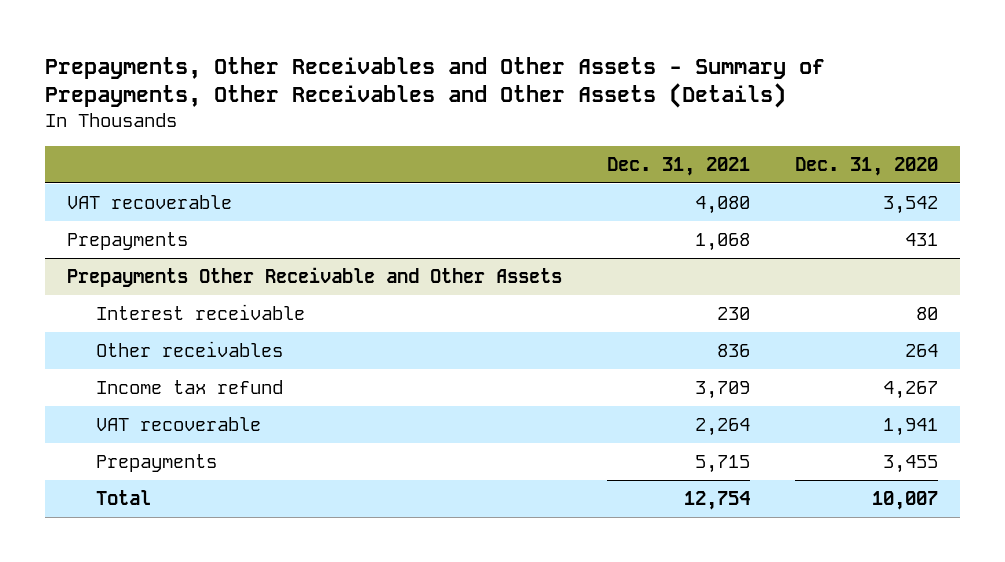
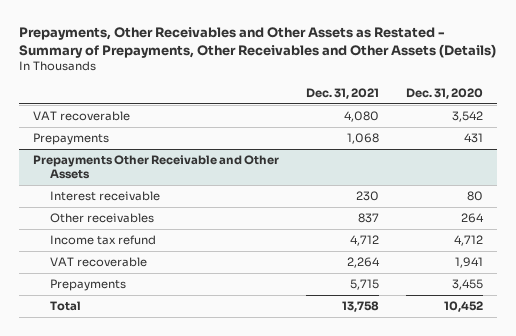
- Prepayments, Other Receivables and Other Assets - Summary of Prepayments, Other Receivables and Other Assets (Details)
+ Prepayments, Other Receivables and Other Assets as Restated - Summary of Prepayments, Other Receivables and Other Assets (Details)
@ Prepayments Other Receivable and Other Assets
- Other receivables | 836 | 264
- Income tax refund | 3,709 | 4,267
+ Other receivables | 837 | 264
+ Income tax refund | 4,712 | 4,712
- Total | 12,754 | 10,007
+ Total | 13,758 | 10,452

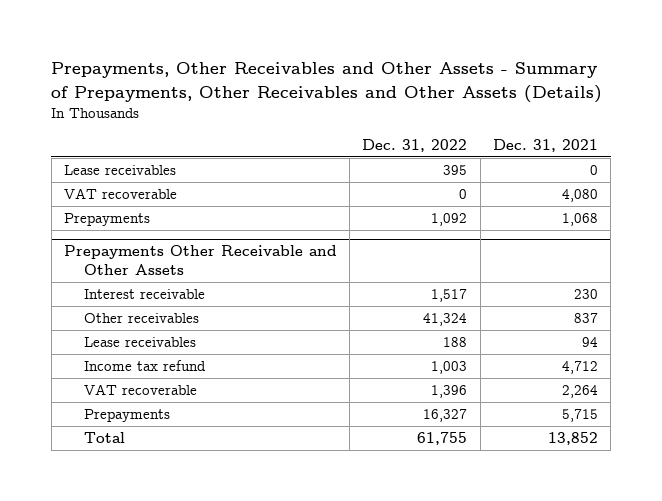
- Prepayments, Other Receivables and Other Assets as Restated - Summary of Prepayments, Other Receivables and Other Assets (Details)
+ Prepayments, Other Receivables and Other Assets - Summary of Prepayments, Other Receivables and Other Assets (Details)
- | Dec. 31, 2021 | Dec. 31, 2020
+ | Dec. 31, 2022 | Dec. 31, 2021
+ Lease receivables | 395 | 0
@ Prepayments Other Receivable and Other Assets
+ Lease receivables | 188 | 94
- Total | 13,758 | 10,452
+ Total | 61,755 | 13,852

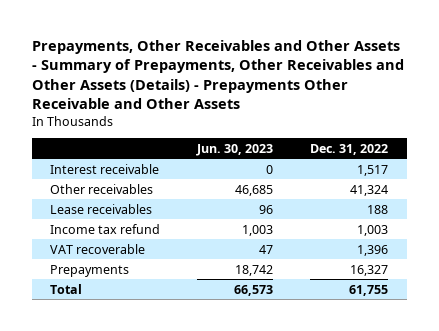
- Prepayments, Other Receivables and Other Assets - Summary of Prepayments, Other Receivables and Other Assets (Details)
+ Prepayments, Other Receivables and Other Assets - Summary of Prepayments, Other Receivables and Other Assets (Details) - Prepayments Other Receivable and Other Assets
- | Dec. 31, 2022 | Dec. 31, 2021
+ | Jun. 30, 2023 | Dec. 31, 2022
- Lease receivables | 395 | 0
- VAT recoverable | 0 | 4,080
- Prepayments | 1,092 | 1,068
- Prepayments Other Receivable and Other Assets

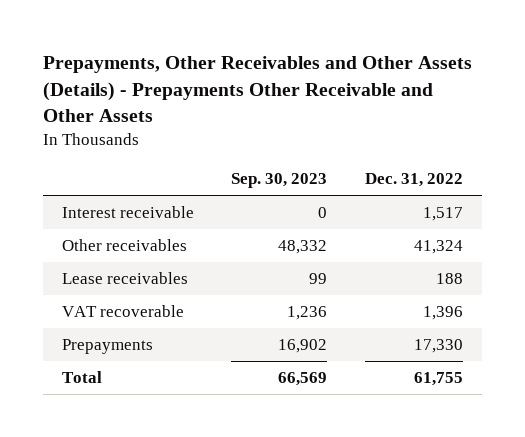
- Prepayments, Other Receivables and Other Assets - Summary of Prepayments, Other Receivables and Other Assets (Details) - Prepayments Other Receivable and Other Assets
+ Prepayments, Other Receivables and Other Assets (Details) - Prepayments Other Receivable and Other Assets
- | Jun. 30, 2023 | Dec. 31, 2022
+ | Sep. 30, 2023 | Dec. 31, 2022
- Income tax refund | 1,003 | 1,003
- Prepayments | 18,742 | 16,327
+ Prepayments | 16,902 | 17,330

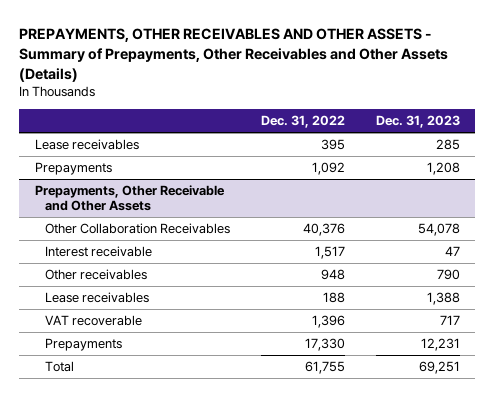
- Prepayments, Other Receivables and Other Assets (Details) - Prepayments Other Receivable and Other Assets
+ PREPAYMENTS, OTHER RECEIVABLES AND OTHER ASSETS - Summary of Prepayments, Other Receivables and Other Assets (Details)
- | Sep. 30, 2023 | Dec. 31, 2022
+ | Dec. 31, 2022 | Dec. 31, 2023
+ Lease receivables | 395 | 285
+ Prepayments | 1,092 | 1,208
+ Prepayments, Other Receivable and Other Assets
+ Other Collaboration Receivables | 40,376 | 54,078
- Other receivables | 48,332 | 41,324
+ Other receivables | 948 | 790

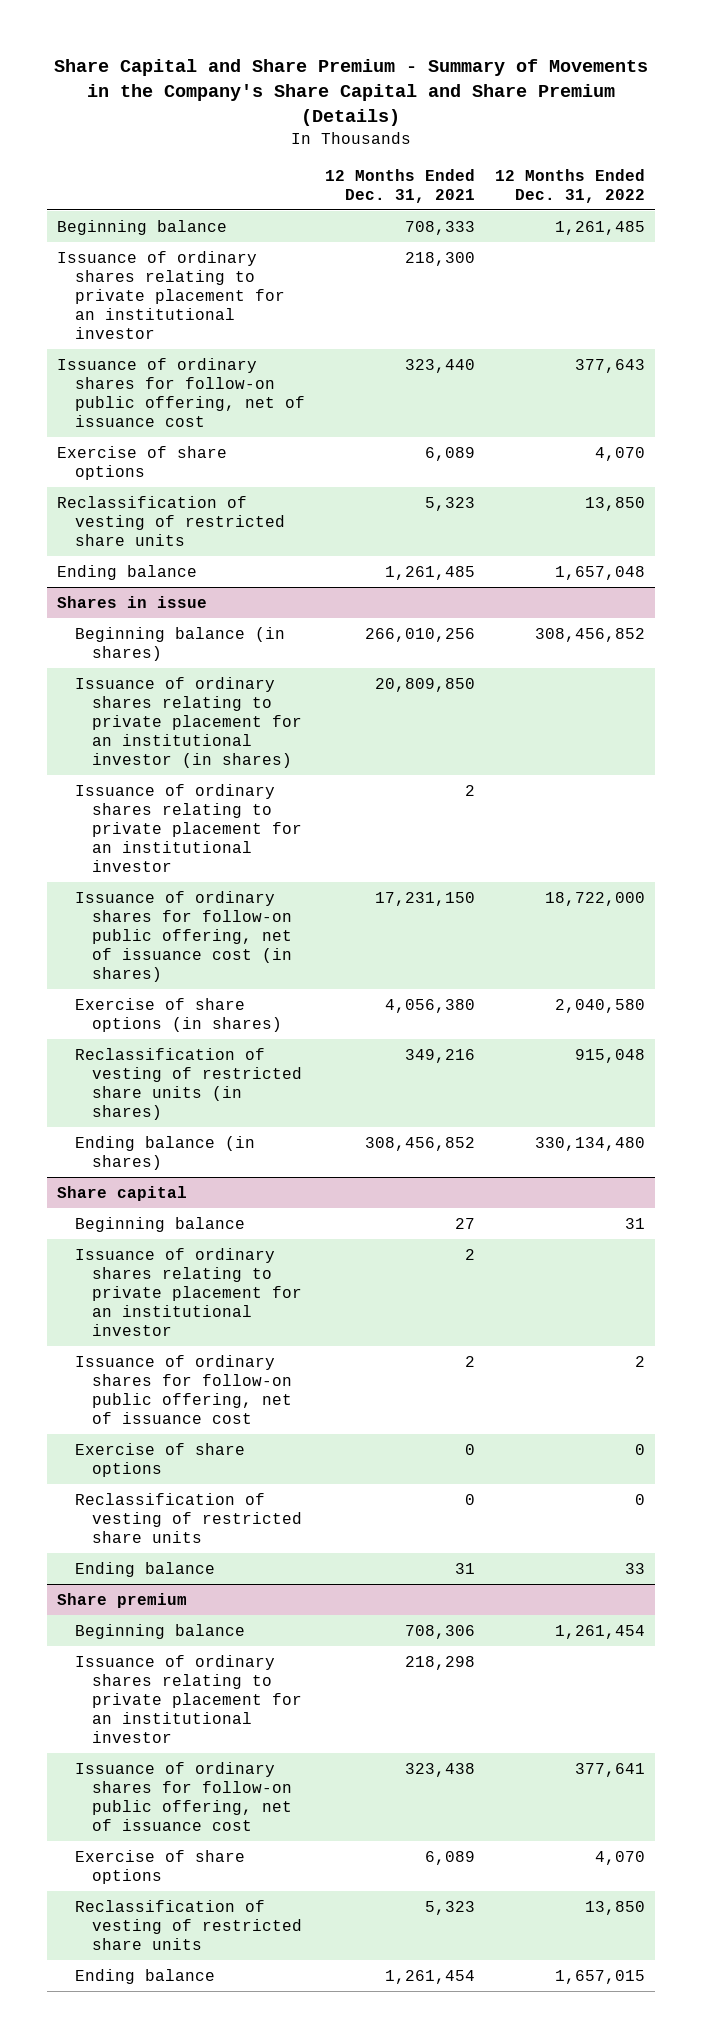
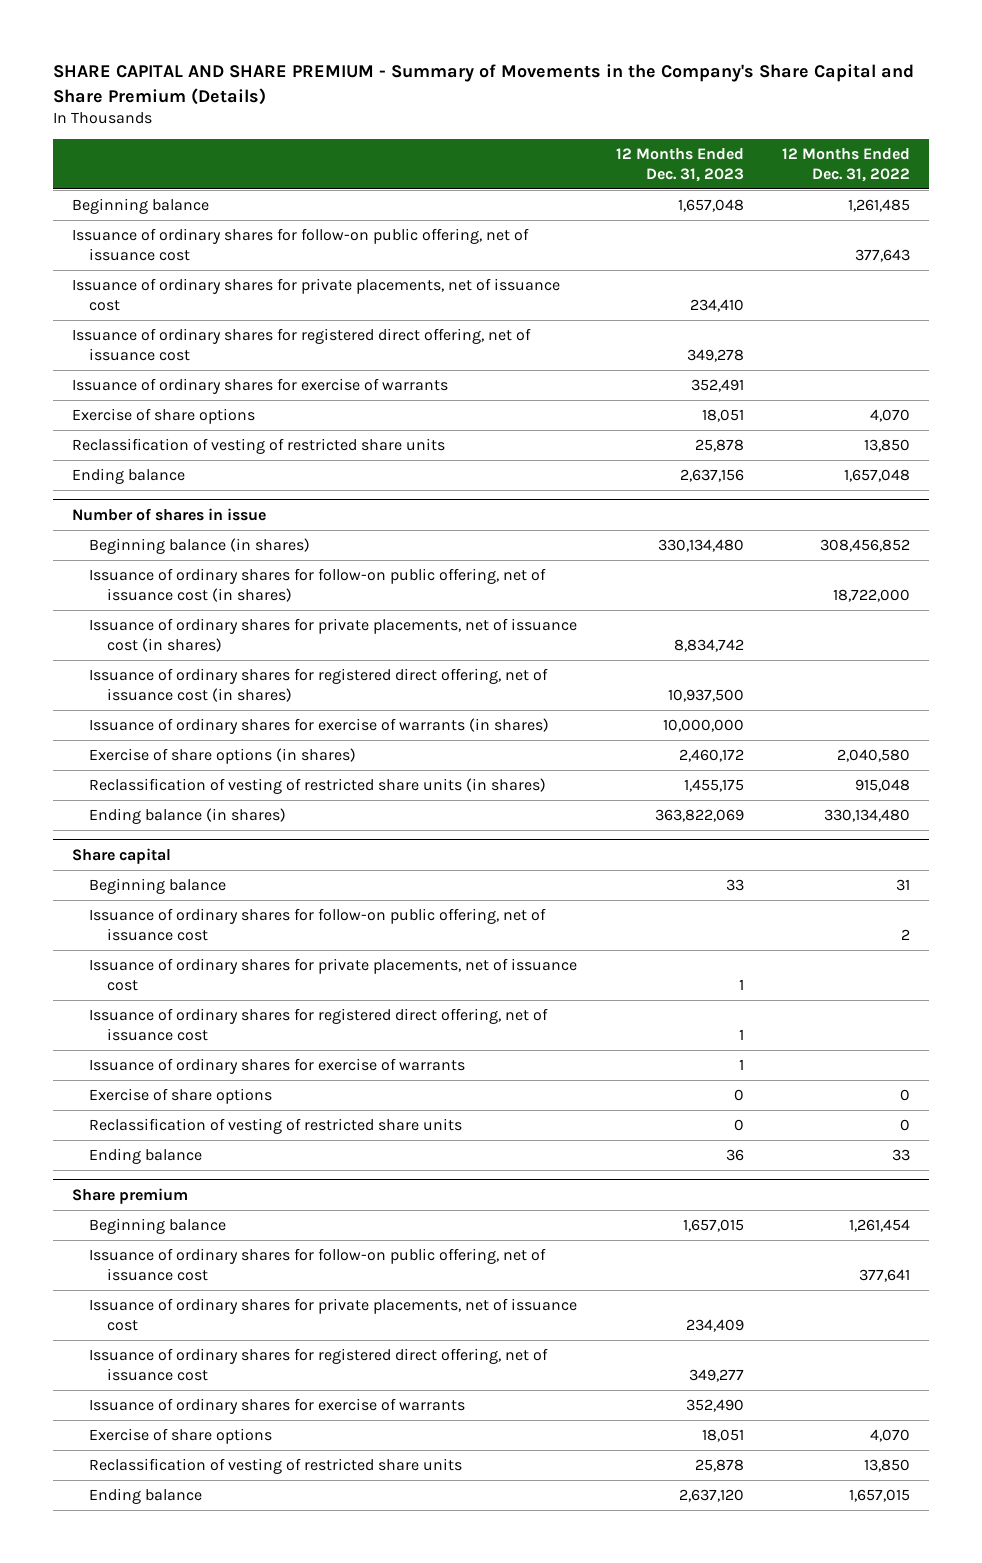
- Share Capital and Share Premium - Summary of Movements in the Company's Share Capital and Share Premium (Details)
+ SHARE CAPITAL AND SHARE PREMIUM - Summary of Movements in the Company's Share Capital and Share Premium (Details)
- | 12 Months Ended Dec. 31, 2021 | 12 Months Ended Dec. 31, 2022
+ | 12 Months Ended Dec. 31, 2023 | 12 Months Ended Dec. 31, 2022
- Issuance of ordinary shares relating to private placement for an institutional investor | 218,300 |
+ Issuance of ordinary shares for private placements, net of issuance cost | 234,410 |
+ Issuance of ordinary shares for registered direct offering, net of issuance cost | 349,278 |
+ Issuance of ordinary shares for exercise of warrants | 352,491 |
- Shares in issue
+ Number of shares in issue
- Issuance of ordinary shares relating to private placement for an institutional investor (in shares) | 20,809,850 |
- Issuance of ordinary shares relating to private placement for an institutional investor | 2 |
+ Issuance of ordinary shares for private placements, net of issuance cost (in shares) | 8,834,742 |
+ Issuance of ordinary shares for registered direct offering, net of issuance cost (in shares) | 10,937,500 |
+ Issuance of ordinary shares for exercise of warrants (in shares) | 10,000,000 |
@ Share capital
- Issuance of ordinary shares relating to private placement for an institutional investor | 2 |
+ Issuance of ordinary shares for private placements, net of issuance cost | 1 |
+ Issuance of ordinary shares for registered direct offering, net of issuance cost | 1 |
+ Issuance of ordinary shares for exercise of warrants | 1 |
@ Share premium
- Issuance of ordinary shares relating to private placement for an institutional investor | 218,298 |
+ Issuance of ordinary shares for private placements, net of issuance cost | 234,409 |
+ Issuance of ordinary shares for registered direct offering, net of issuance cost | 349,277 |
+ Issuance of ordinary shares for exercise of warrants | 352,490 |

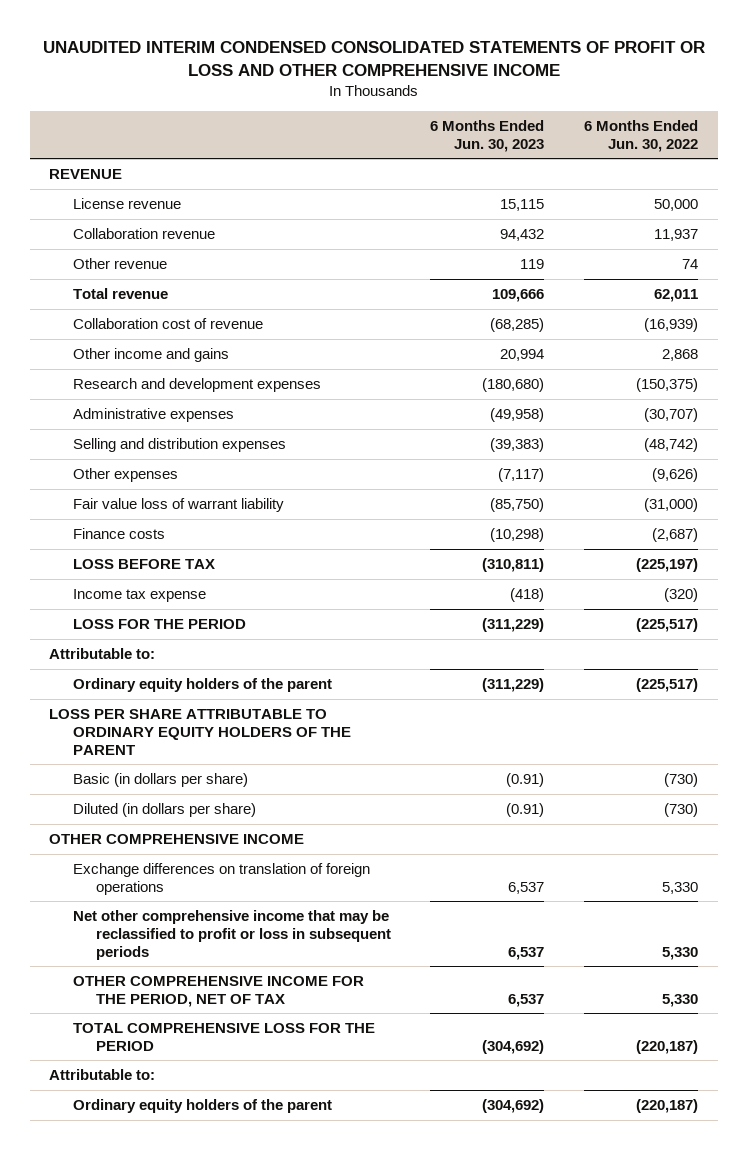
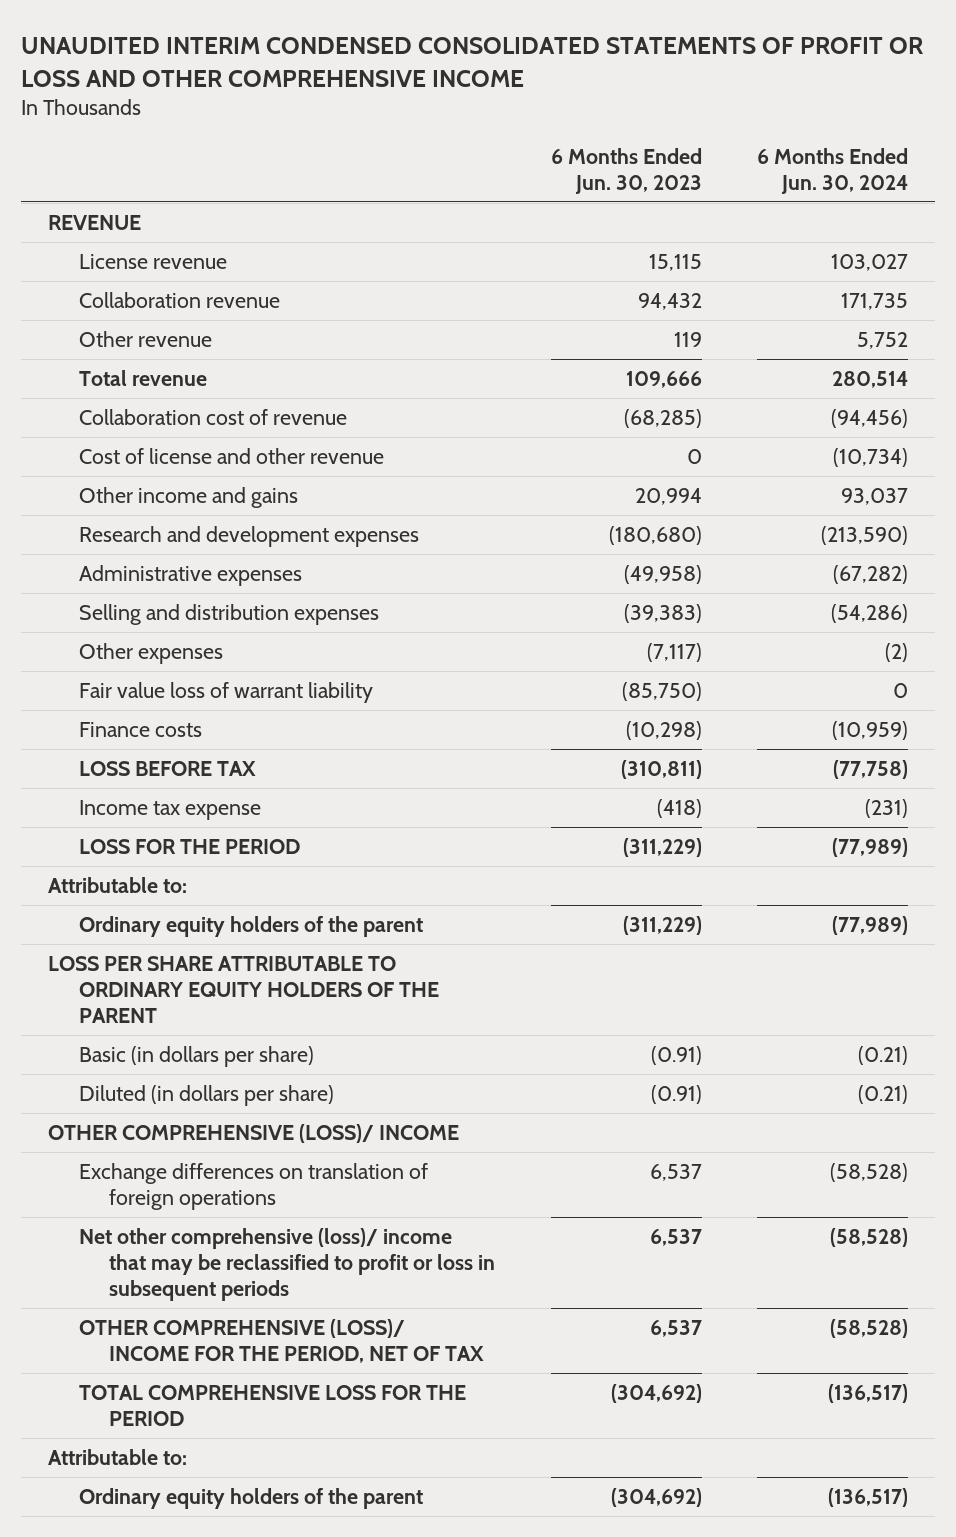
- | 6 Months Ended Jun. 30, 2023 | 6 Months Ended Jun. 30, 2022
+ | 6 Months Ended Jun. 30, 2023 | 6 Months Ended Jun. 30, 2024
+ Cost of license and other revenue | 0 | (10,734)
- OTHER COMPREHENSIVE INCOME
+ OTHER COMPREHENSIVE (LOSS)/ INCOME
- Net other comprehensive income that may be reclassified to profit or loss in subsequent periods | 6,537 | 5,330
- OTHER COMPREHENSIVE INCOME FOR THE PERIOD, NET OF TAX | 6,537 | 5,330
+ Net other comprehensive (loss)/ income that may be reclassified to profit or loss in subsequent periods | 6,537 | (58,528)
+ OTHER COMPREHENSIVE (LOSS)/ INCOME FOR THE PERIOD, NET OF TAX | 6,537 | (58,528)

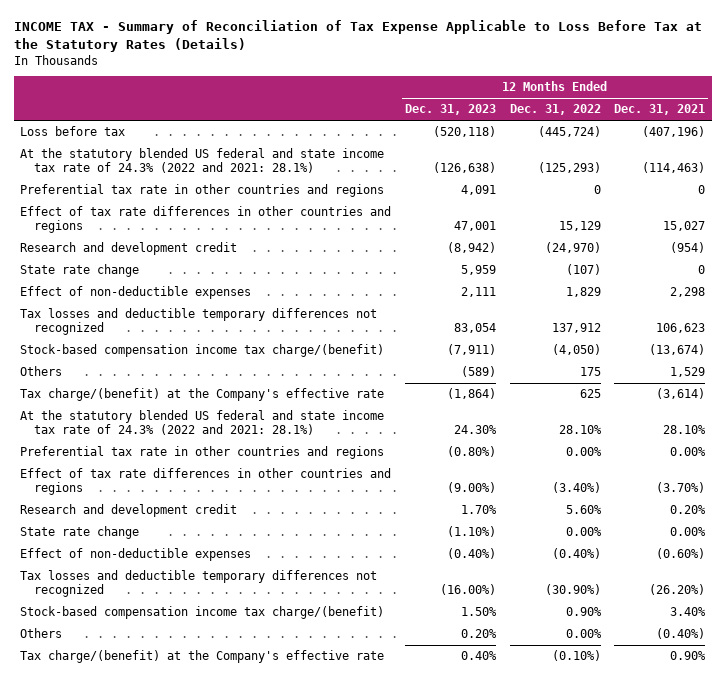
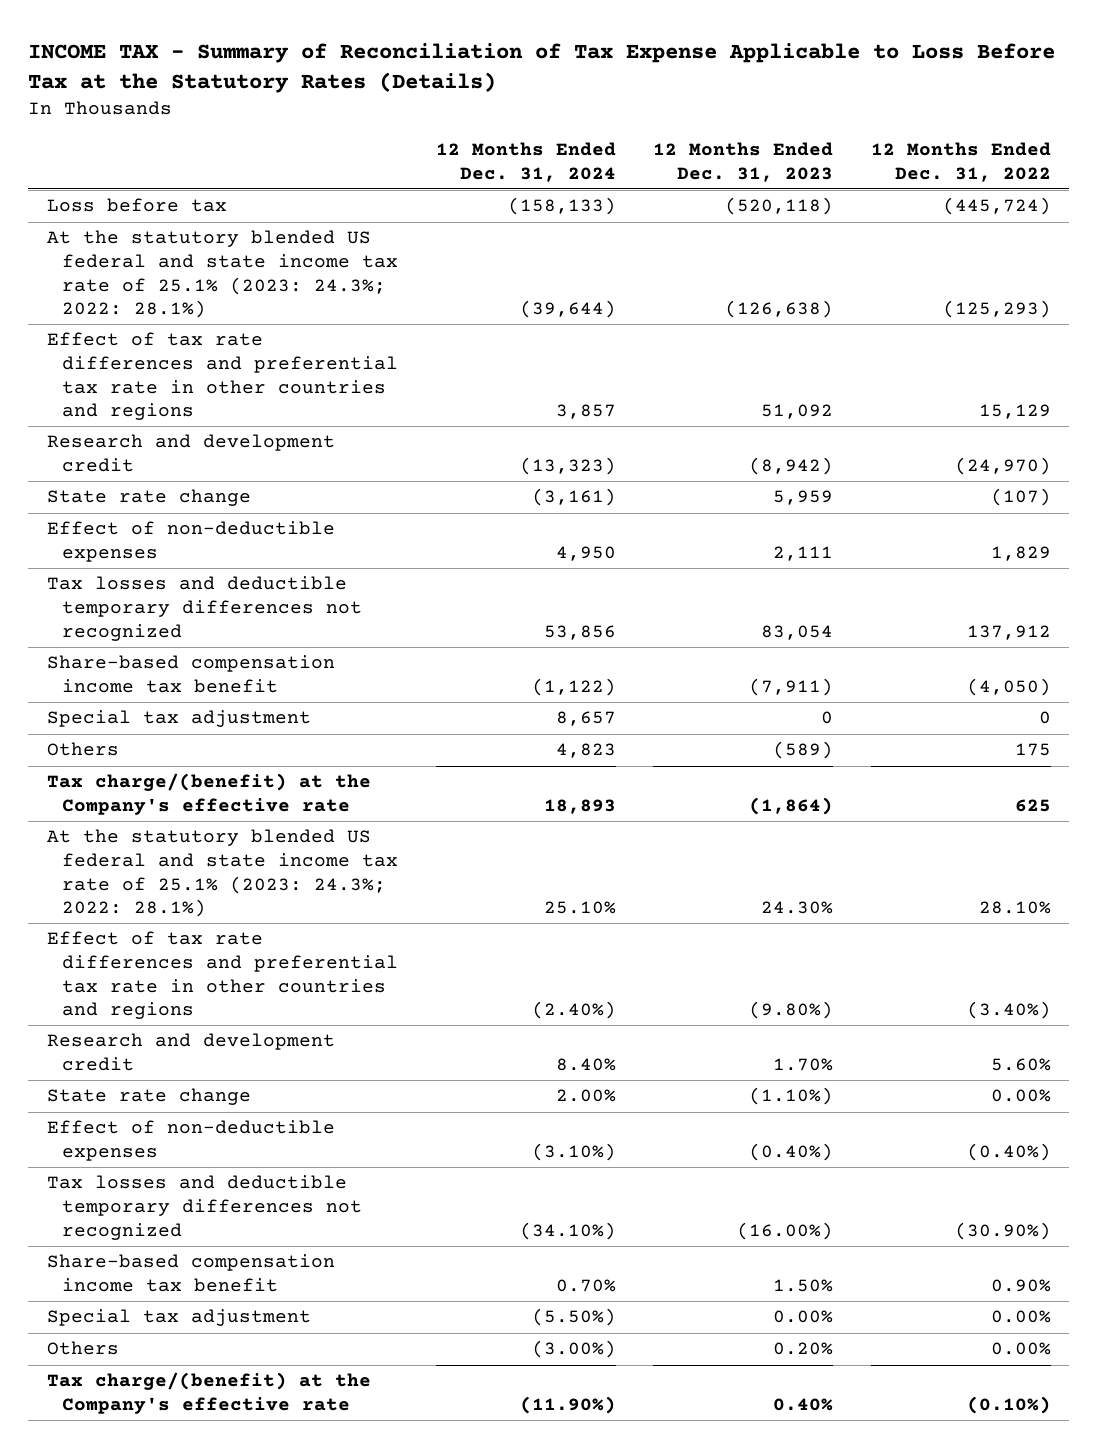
- | 12 Months Ended Dec. 31, 2023 | 12 Months Ended Dec. 31, 2022 | 12 Months Ended Dec. 31, 2021
+ | 12 Months Ended Dec. 31, 2024 | 12 Months Ended Dec. 31, 2023 | 12 Months Ended Dec. 31, 2022
- At the statutory blended US federal and state income tax rate of 24.3% (2022 and 2021: 28.1%) | (126,638) | (125,293) | (114,463)
- Preferential tax rate in other countries and regions | 4,091 | 0 | 0
- Effect of tax rate differences in other countries and regions | 47,001 | 15,129 | 15,027
+ At the statutory blended US federal and state income tax rate of 25.1% (2023: 24.3%; 2022: 28.1%) | (39,644) | (126,638) | (125,293)
+ Effect of tax rate differences and preferential tax rate in other countries and regions | 3,857 | 51,092 | 15,129
- Stock-based compensation income tax charge/(benefit) | (7,911) | (4,050) | (13,674)
+ Share-based compensation income tax benefit | (1,122) | (7,911) | (4,050)
+ Special tax adjustment | 8,657 | 0 | 0
- At the statutory blended US federal and state income tax rate of 24.3% (2022 and 2021: 28.1%) | 24.30% | 28.10% | 28.10%
- Preferential tax rate in other countries and regions | (0.80%) | 0.00% | 0.00%
- Effect of tax rate differences in other countries and regions | (9.00%) | (3.40%) | (3.70%)
+ At the statutory blended US federal and state income tax rate of 25.1% (2023: 24.3%; 2022: 28.1%) | 25.10% | 24.30% | 28.10%
+ Effect of tax rate differences and preferential tax rate in other countries and regions | (2.40%) | (9.80%) | (3.40%)
- Stock-based compensation income tax charge/(benefit) | 1.50% | 0.90% | 3.40%
+ Share-based compensation income tax benefit | 0.70% | 1.50% | 0.90%
+ Special tax adjustment | (5.50%) | 0.00% | 0.00%

